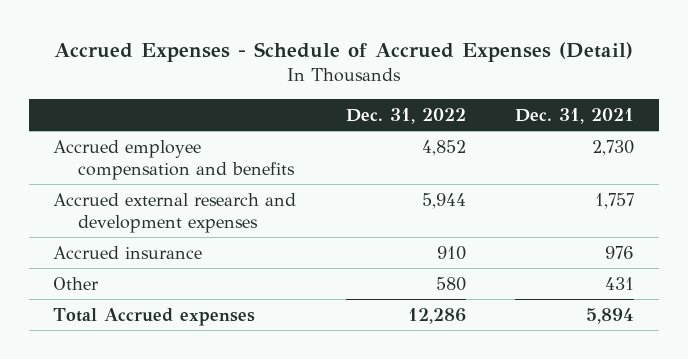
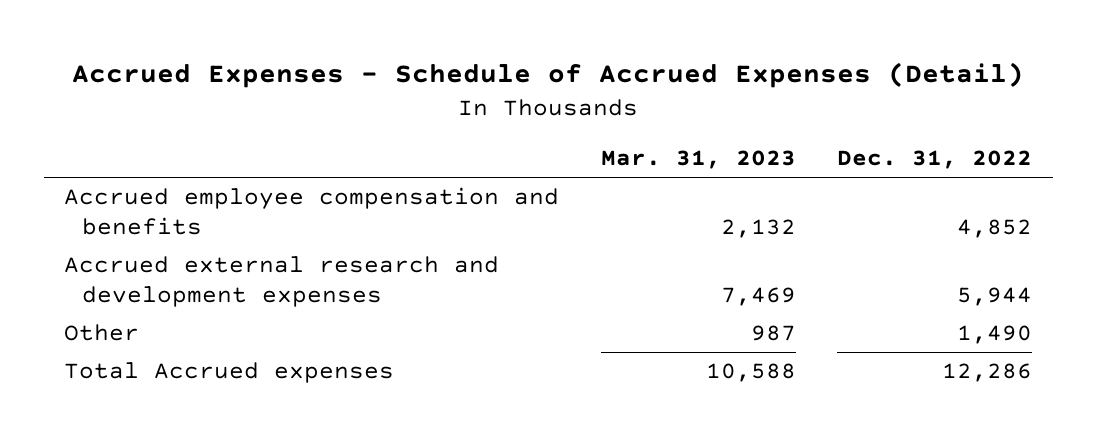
- | Dec. 31, 2022 | Dec. 31, 2021
+ | Mar. 31, 2023 | Dec. 31, 2022
- Accrued insurance | 910 | 976
- Other | 580 | 431
+ Other | 987 | 1,490

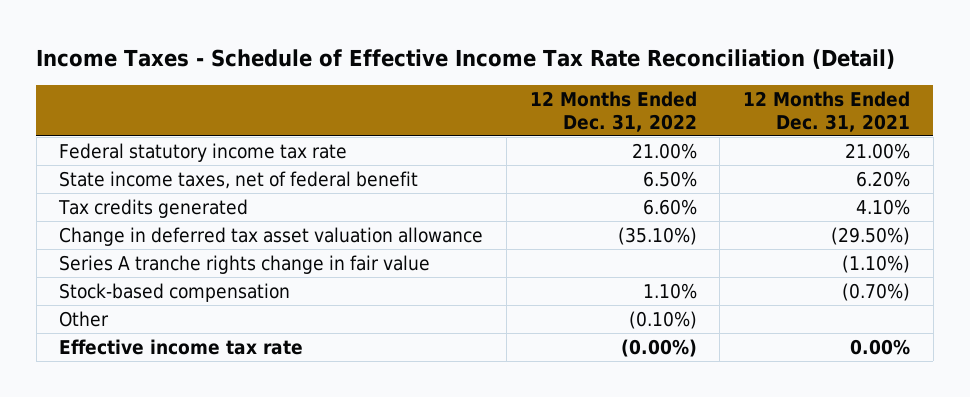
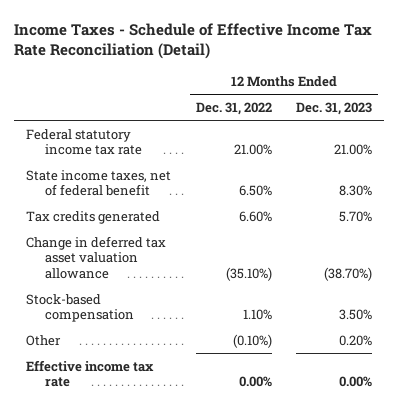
- | 12 Months Ended Dec. 31, 2022 | 12 Months Ended Dec. 31, 2021
+ | 12 Months Ended Dec. 31, 2022 | 12 Months Ended Dec. 31, 2023
- Series A tranche rights change in fair value | | (1.10%)
- Effective income tax rate | (0.00%) | 0.00%
+ Effective income tax rate | 0.00% | 0.00%

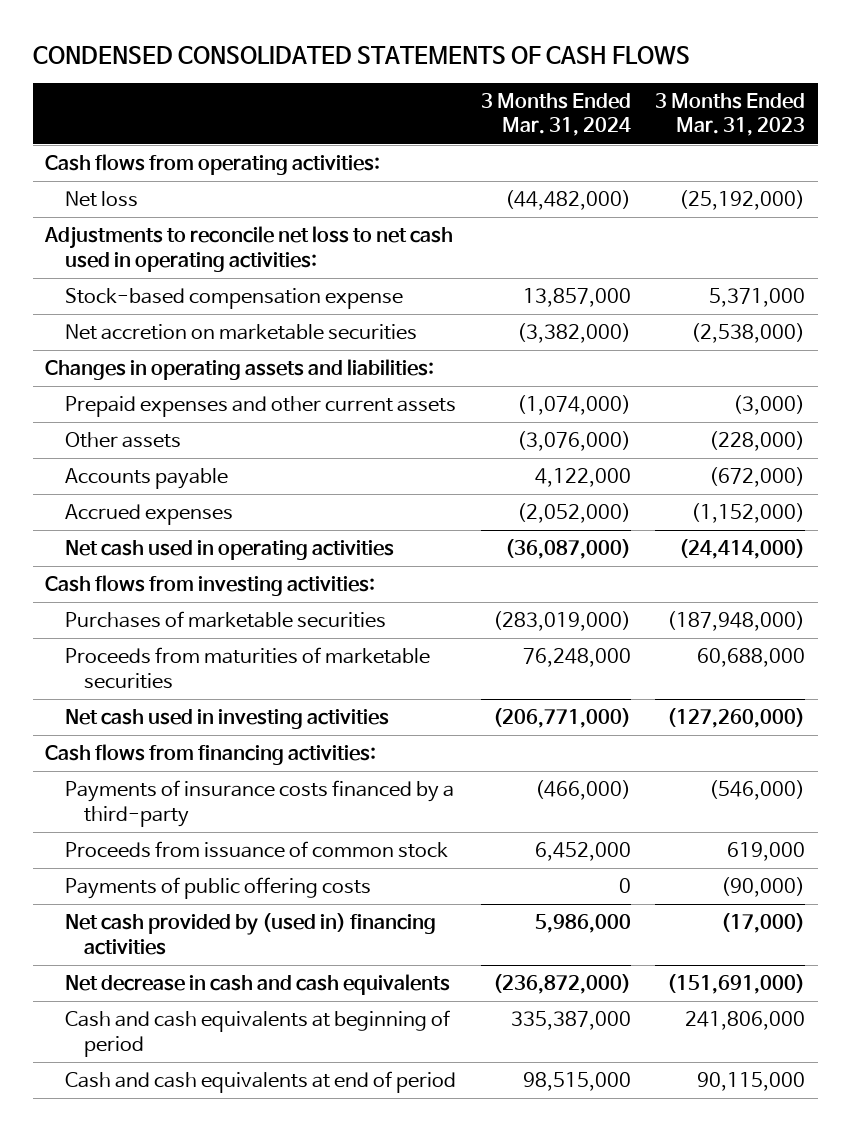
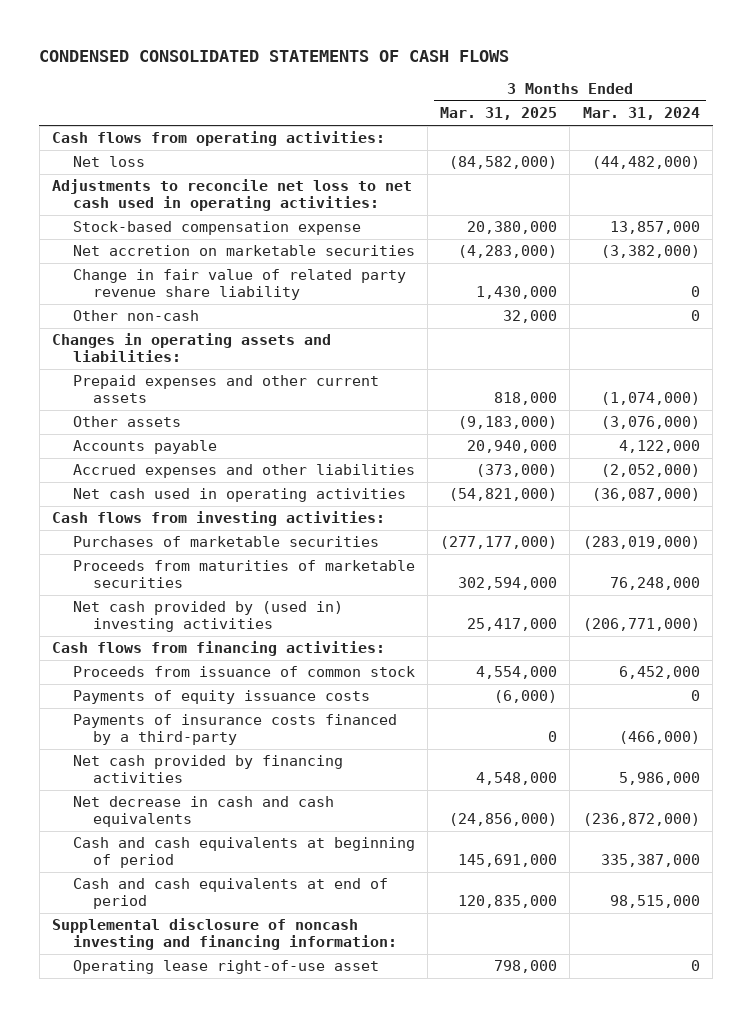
- | 3 Months Ended Mar. 31, 2024 | 3 Months Ended Mar. 31, 2023
+ | 3 Months Ended Mar. 31, 2025 | 3 Months Ended Mar. 31, 2024
+ Change in fair value of related party revenue share liability | 1,430,000 | 0
+ Other non-cash | 32,000 | 0
- Accrued expenses | (2,052,000) | (1,152,000)
+ Accrued expenses and other liabilities | (373,000) | (2,052,000)
- Net cash used in investing activities | (206,771,000) | (127,260,000)
+ Net cash provided by (used in) investing activities | 25,417,000 | (206,771,000)
- Payments of public offering costs | 0 | (90,000)
- Net cash provided by (used in) financing activities | 5,986,000 | (17,000)
+ Payments of equity issuance costs | (6,000) | 0
moved down: Payments of insurance costs financed by a third-party | 0 | (466,000)
+ Net cash provided by financing activities | 4,548,000 | 5,986,000
+ Supplemental disclosure of noncash investing and financing information:
+ Operating lease right-of-use asset | 798,000 | 0

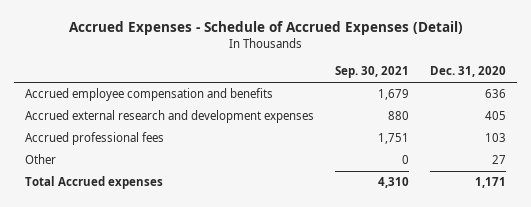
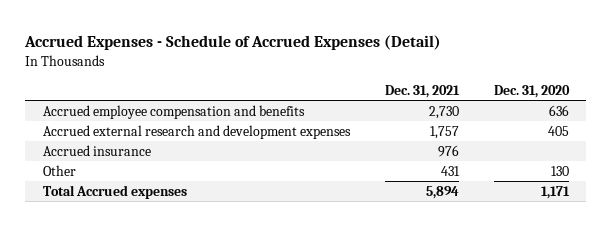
- | Sep. 30, 2021 | Dec. 31, 2020
+ | Dec. 31, 2021 | Dec. 31, 2020
- Accrued professional fees | 1,751 | 103
- Other | 0 | 27
+ Accrued insurance | 976 |
+ Other | 431 | 130

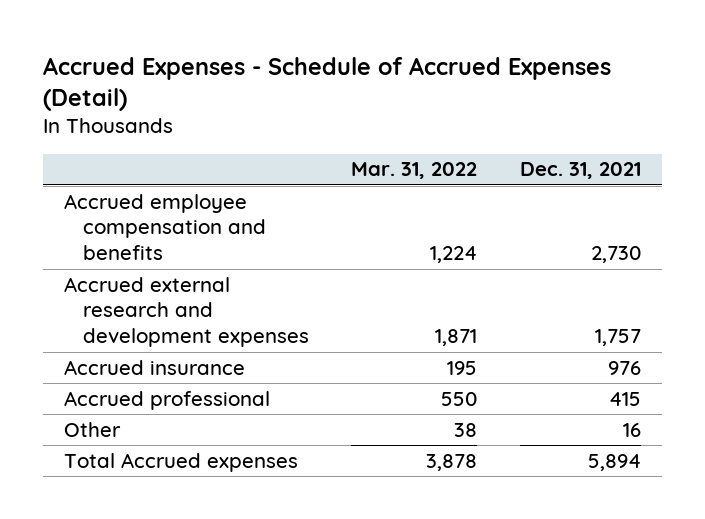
- | Dec. 31, 2021 | Dec. 31, 2020
+ | Mar. 31, 2022 | Dec. 31, 2021
- Other | 431 | 130
+ Accrued professional | 550 | 415
+ Other | 38 | 16

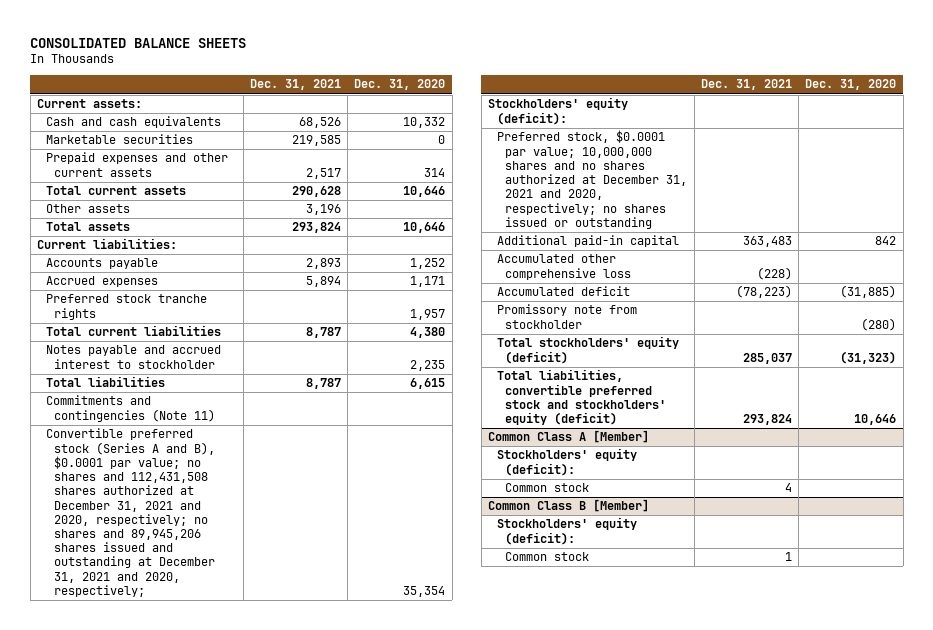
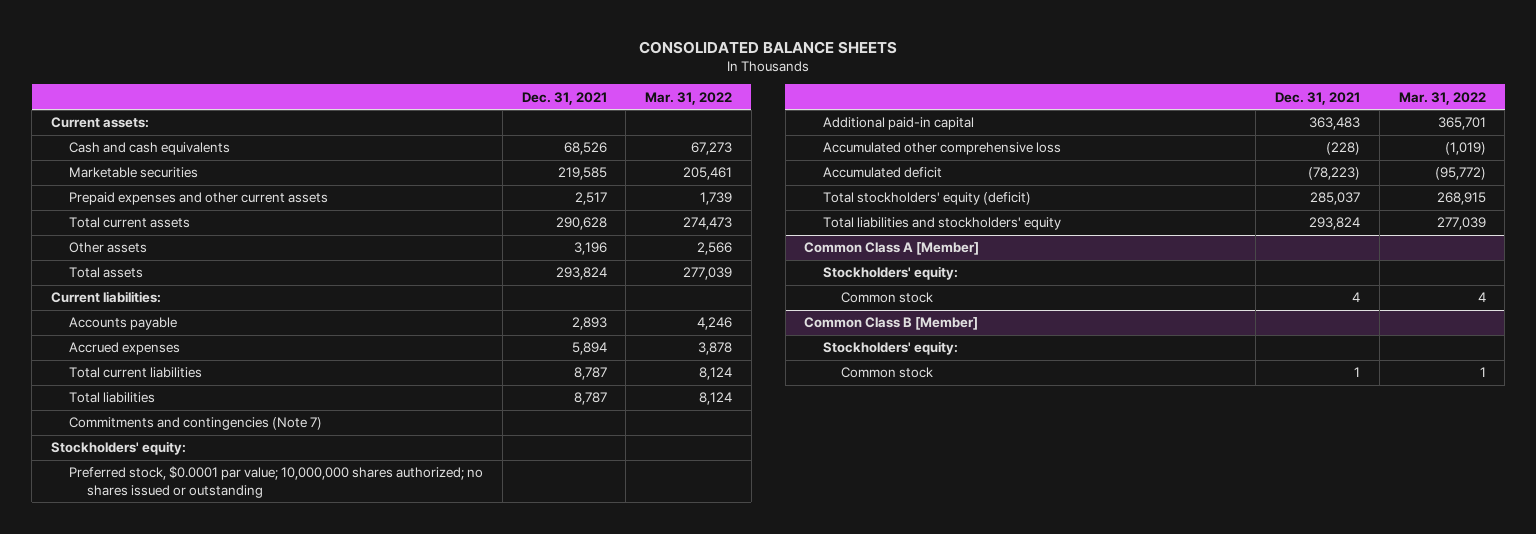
- | Dec. 31, 2021 | Dec. 31, 2020
+ | Dec. 31, 2021 | Mar. 31, 2022
- Preferred stock tranche rights | | 1,957
- Notes payable and accrued interest to stockholder | | 2,235
- Commitments and contingencies (Note 11)
- Convertible preferred stock (Series A and B), $0.0001 par value; no shares and 112,431,508 shares authorized at December 31, 2021 and 2020, respectively; no shares and 89,945,206 shares issued and outstanding at December 31, 2021 and 2020, respectively; | | 35,354
- Stockholders' equity (deficit):
- Preferred stock, $0.0001 par value; 10,000,000 shares and no shares authorized at December 31, 2021 and 2020, respectively; no shares issued or outstanding
+ Commitments and contingencies (Note 7)
+ Stockholders' equity:
+ Preferred stock, $0.0001 par value; 10,000,000 shares authorized; no shares issued or outstanding
- Promissory note from stockholder | | (280)
- Total liabilities, convertible preferred stock and stockholders' equity (deficit) | 293,824 | 10,646
+ Total liabilities and stockholders' equity | 293,824 | 277,039
@ Common Class A [Member]
- Stockholders' equity (deficit):
+ Stockholders' equity:
@ Common Class B [Member]
- Stockholders' equity (deficit):
+ Stockholders' equity:

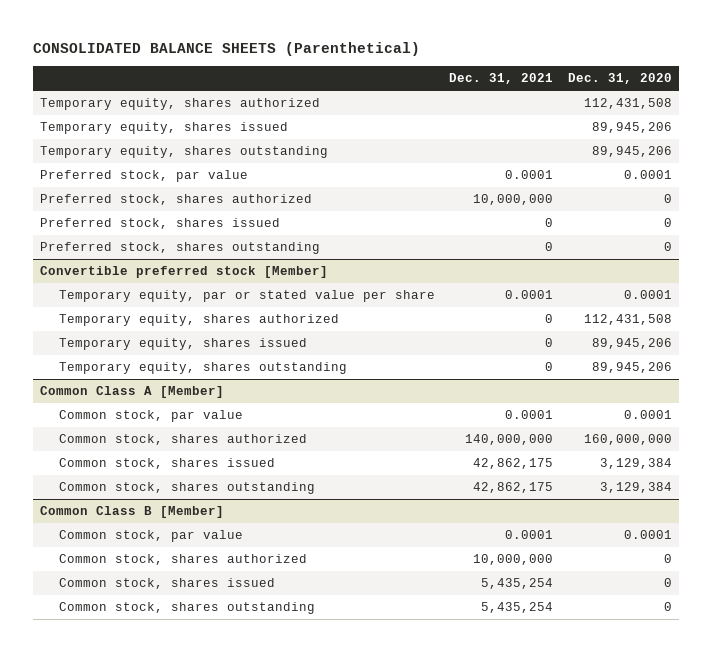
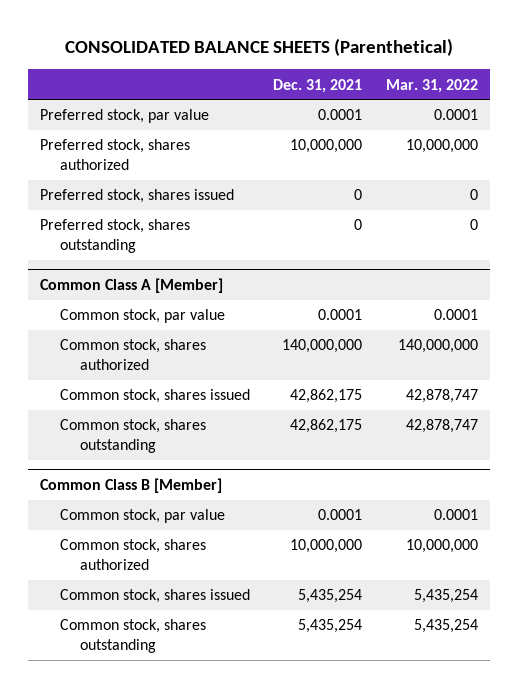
- | Dec. 31, 2021 | Dec. 31, 2020
+ | Dec. 31, 2021 | Mar. 31, 2022
- Temporary equity, shares authorized | | 112,431,508
- Temporary equity, shares issued | | 89,945,206
- Temporary equity, shares outstanding | | 89,945,206
- Convertible preferred stock [Member]
- Temporary equity, par or stated value per share | 0.0001 | 0.0001
- Temporary equity, shares authorized | 0 | 112,431,508
- Temporary equity, shares issued | 0 | 89,945,206
- Temporary equity, shares outstanding | 0 | 89,945,206

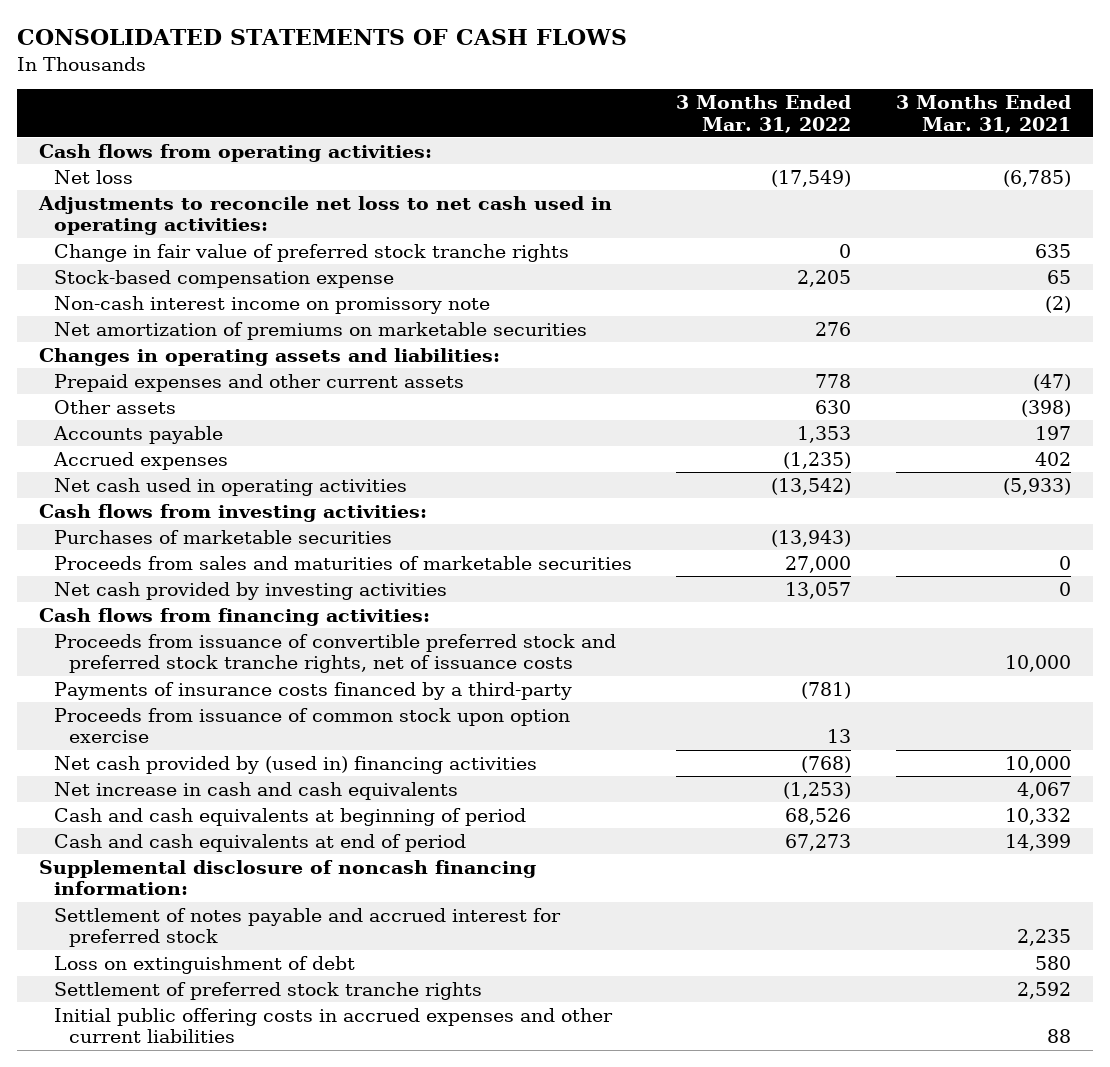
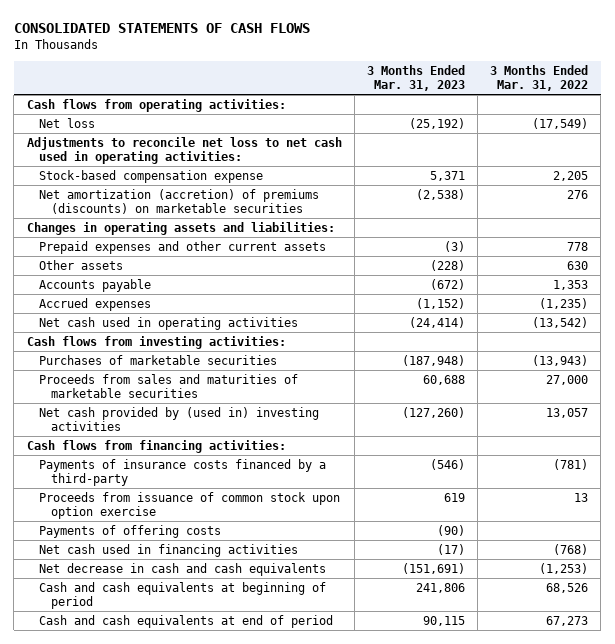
- | 3 Months Ended Mar. 31, 2022 | 3 Months Ended Mar. 31, 2021
+ | 3 Months Ended Mar. 31, 2023 | 3 Months Ended Mar. 31, 2022
- Change in fair value of preferred stock tranche rights | 0 | 635
- Non-cash interest income on promissory note | | (2)
- Net amortization of premiums on marketable securities | 276 |
+ Net amortization (accretion) of premiums (discounts) on marketable securities | (2,538) | 276
- Net cash provided by investing activities | 13,057 | 0
+ Net cash provided by (used in) investing activities | (127,260) | 13,057
- Proceeds from issuance of convertible preferred stock and preferred stock tranche rights, net of issuance costs | | 10,000
- Net cash provided by (used in) financing activities | (768) | 10,000
- Net increase in cash and cash equivalents | (1,253) | 4,067
+ Payments of offering costs | (90) |
+ Net cash used in financing activities | (17) | (768)
+ Net decrease in cash and cash equivalents | (151,691) | (1,253)
- Supplemental disclosure of noncash financing information:
- Settlement of notes payable and accrued interest for preferred stock | | 2,235
- Loss on extinguishment of debt | | 580
- Settlement of preferred stock tranche rights | | 2,592
- Initial public offering costs in accrued expenses and other current liabilities | | 88

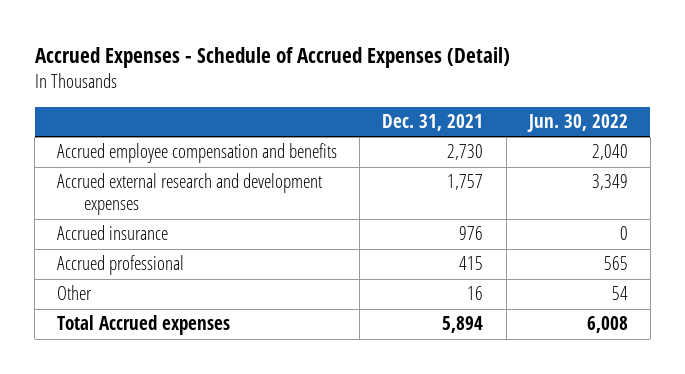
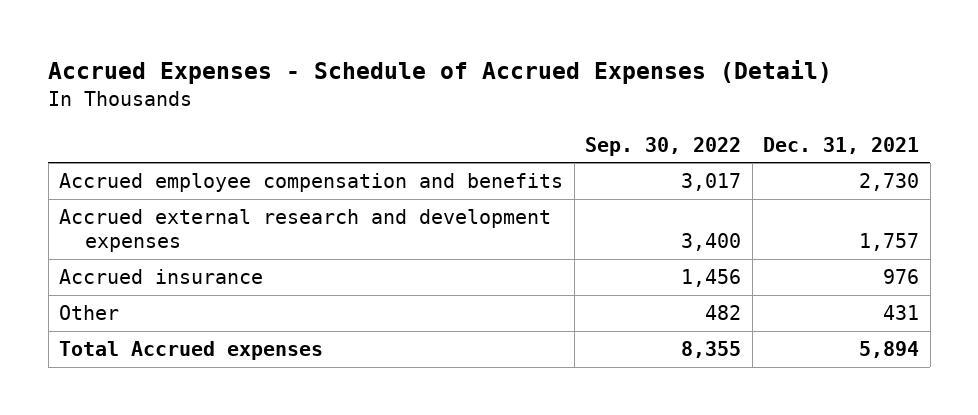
- | Dec. 31, 2021 | Jun. 30, 2022
+ | Sep. 30, 2022 | Dec. 31, 2021
- Accrued professional | 415 | 565
- Other | 16 | 54
+ Other | 482 | 431

